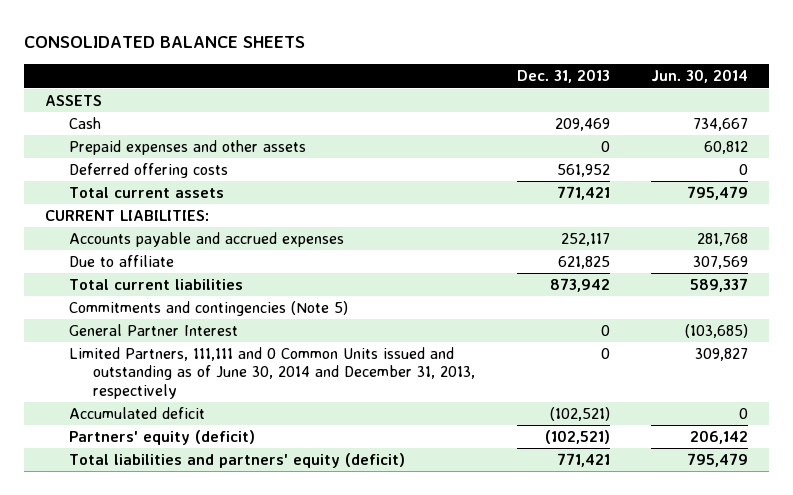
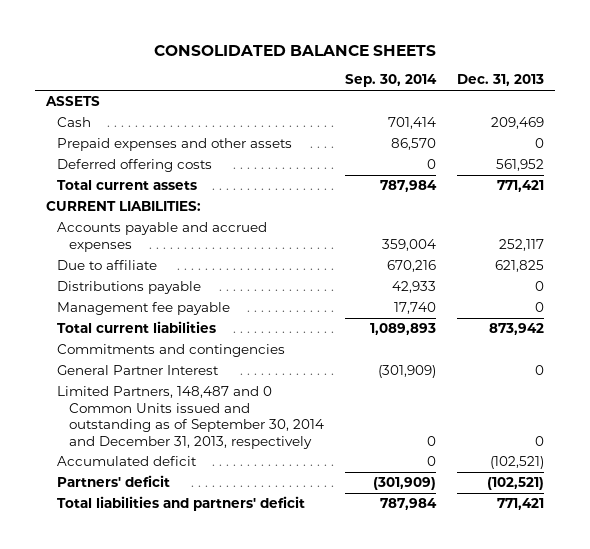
- | Dec. 31, 2013 | Jun. 30, 2014
+ | Sep. 30, 2014 | Dec. 31, 2013
+ Distributions payable | 42,933 | 0
+ Management fee payable | 17,740 | 0
- Commitments and contingencies (Note 5)
+ Commitments and contingencies
- Limited Partners, 111,111 and 0 Common Units issued and outstanding as of June 30, 2014 and December 31, 2013, respectively | 0 | 309,827
+ Limited Partners, 148,487 and 0 Common Units issued and outstanding as of September 30, 2014 and December 31, 2013, respectively | 0 | 0
- Partners' equity (deficit) | (102,521) | 206,142
- Total liabilities and partners' equity (deficit) | 771,421 | 795,479
+ Partners' deficit | (301,909) | (102,521)
+ Total liabilities and partners' deficit | 787,984 | 771,421

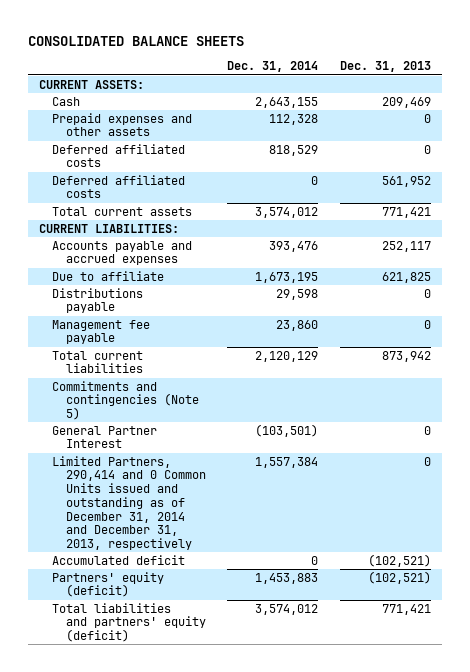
- | Sep. 30, 2014 | Dec. 31, 2013
+ | Dec. 31, 2014 | Dec. 31, 2013
- ASSETS
+ CURRENT ASSETS:
- Deferred offering costs | 0 | 561,952
+ Deferred affiliated costs | 818,529 | 0
+ Deferred affiliated costs | 0 | 561,952
- Commitments and contingencies
+ Commitments and contingencies (Note 5)
- Limited Partners, 148,487 and 0 Common Units issued and outstanding as of September 30, 2014 and December 31, 2013, respectively | 0 | 0
+ Limited Partners, 290,414 and 0 Common Units issued and outstanding as of December 31, 2014 and December 31, 2013, respectively | 1,557,384 | 0
- Partners' deficit | (301,909) | (102,521)
- Total liabilities and partners' deficit | 787,984 | 771,421
+ Partners' equity (deficit) | 1,453,883 | (102,521)
+ Total liabilities and partners' equity (deficit) | 3,574,012 | 771,421

